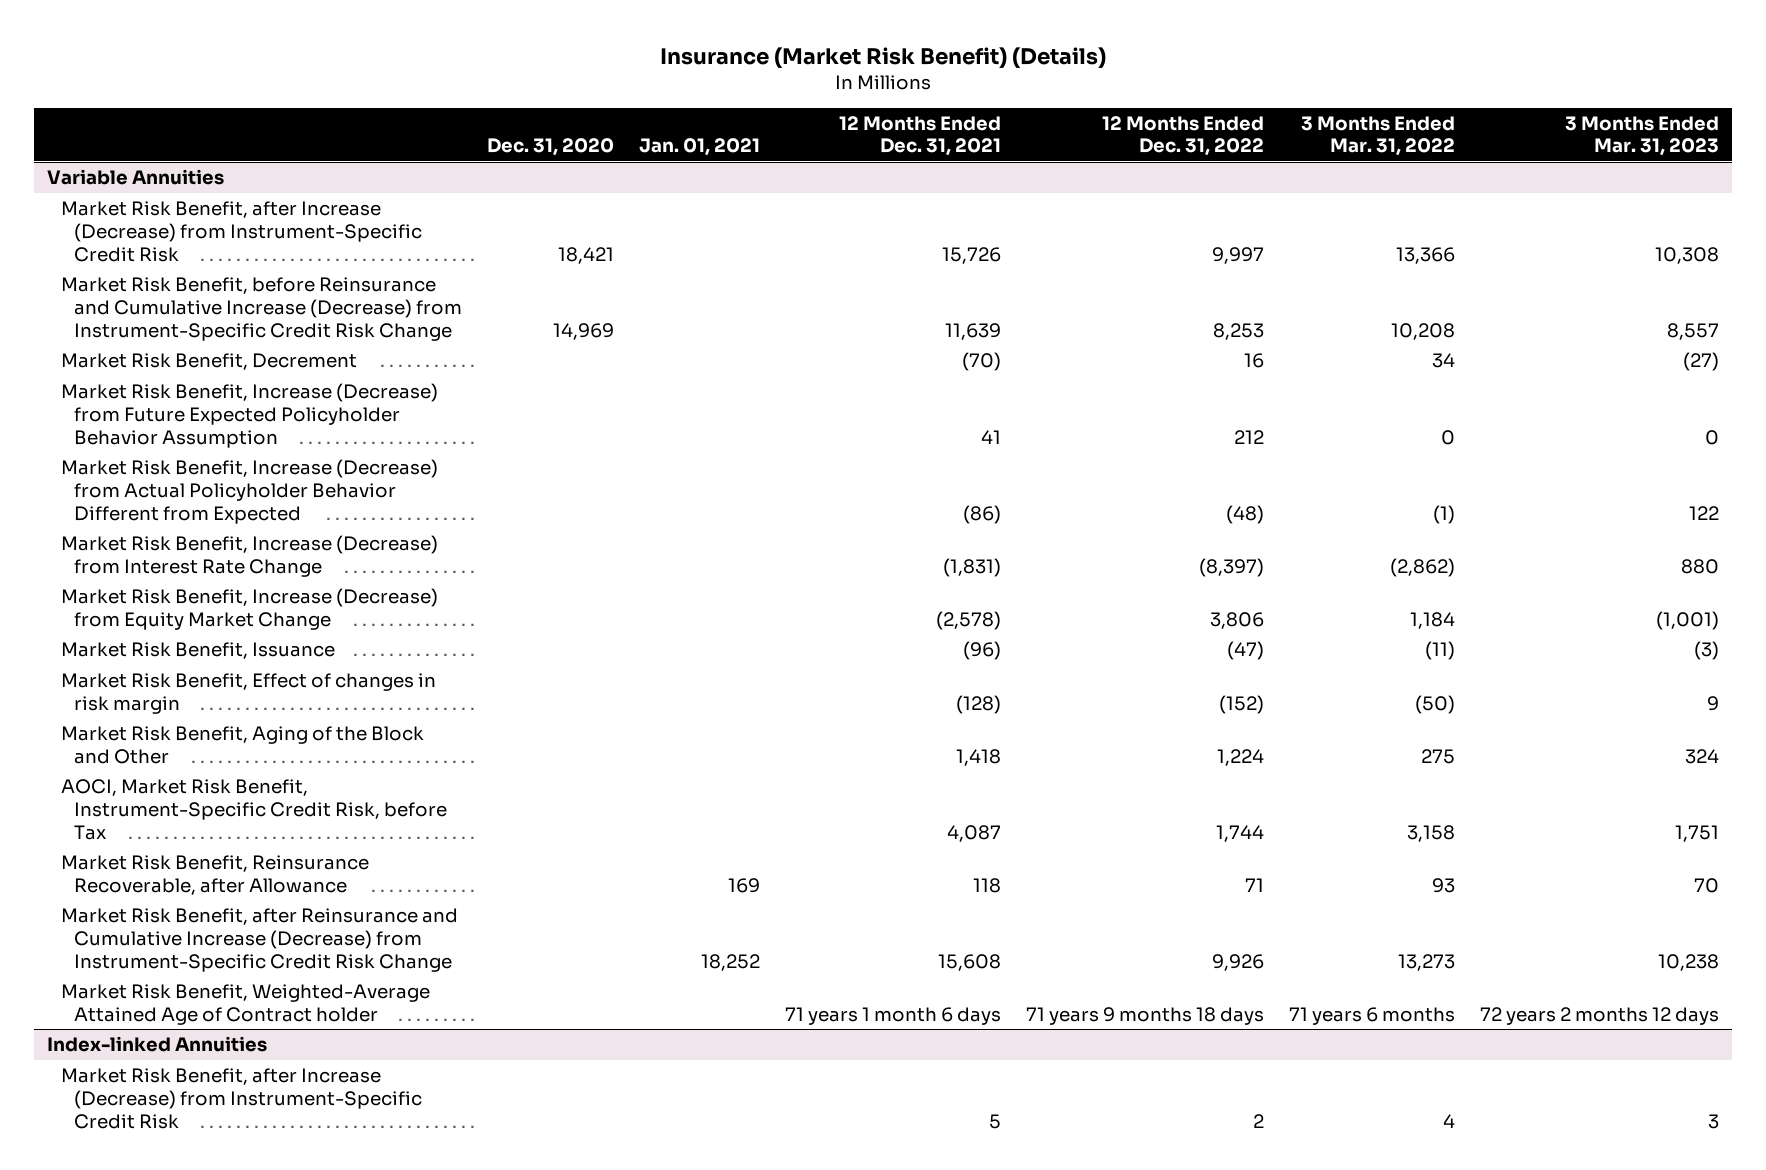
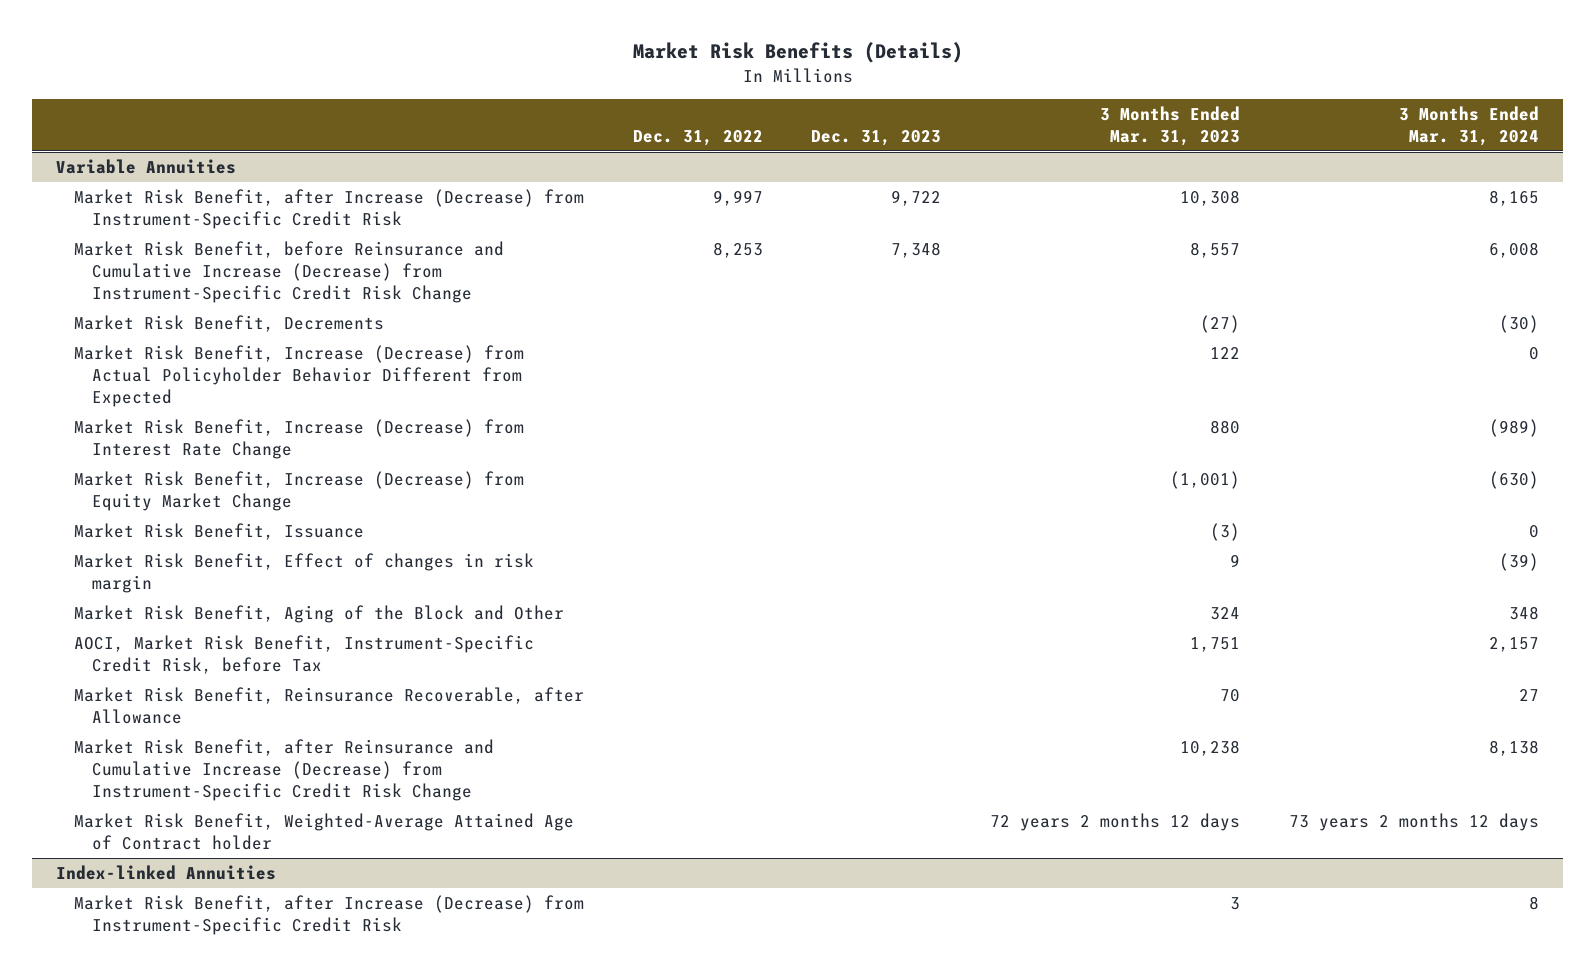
- Insurance (Market Risk Benefit) (Details)
+ Market Risk Benefits (Details)
- | Dec. 31, 2020 | Jan. 01, 2021 | 12 Months Ended Dec. 31, 2021 | 12 Months Ended Dec. 31, 2022 | 3 Months Ended Mar. 31, 2022 | 3 Months Ended Mar. 31, 2023
+ | Dec. 31, 2022 | Dec. 31, 2023 | 3 Months Ended Mar. 31, 2023 | 3 Months Ended Mar. 31, 2024
@ Variable Annuities
- Market Risk Benefit, Decrement | | | (70) | 16 | 34 | (27)
- Market Risk Benefit, Increase (Decrease) from Future Expected Policyholder Behavior Assumption | | | 41 | 212 | 0 | 0
+ Market Risk Benefit, Decrements | | | (27) | (30)

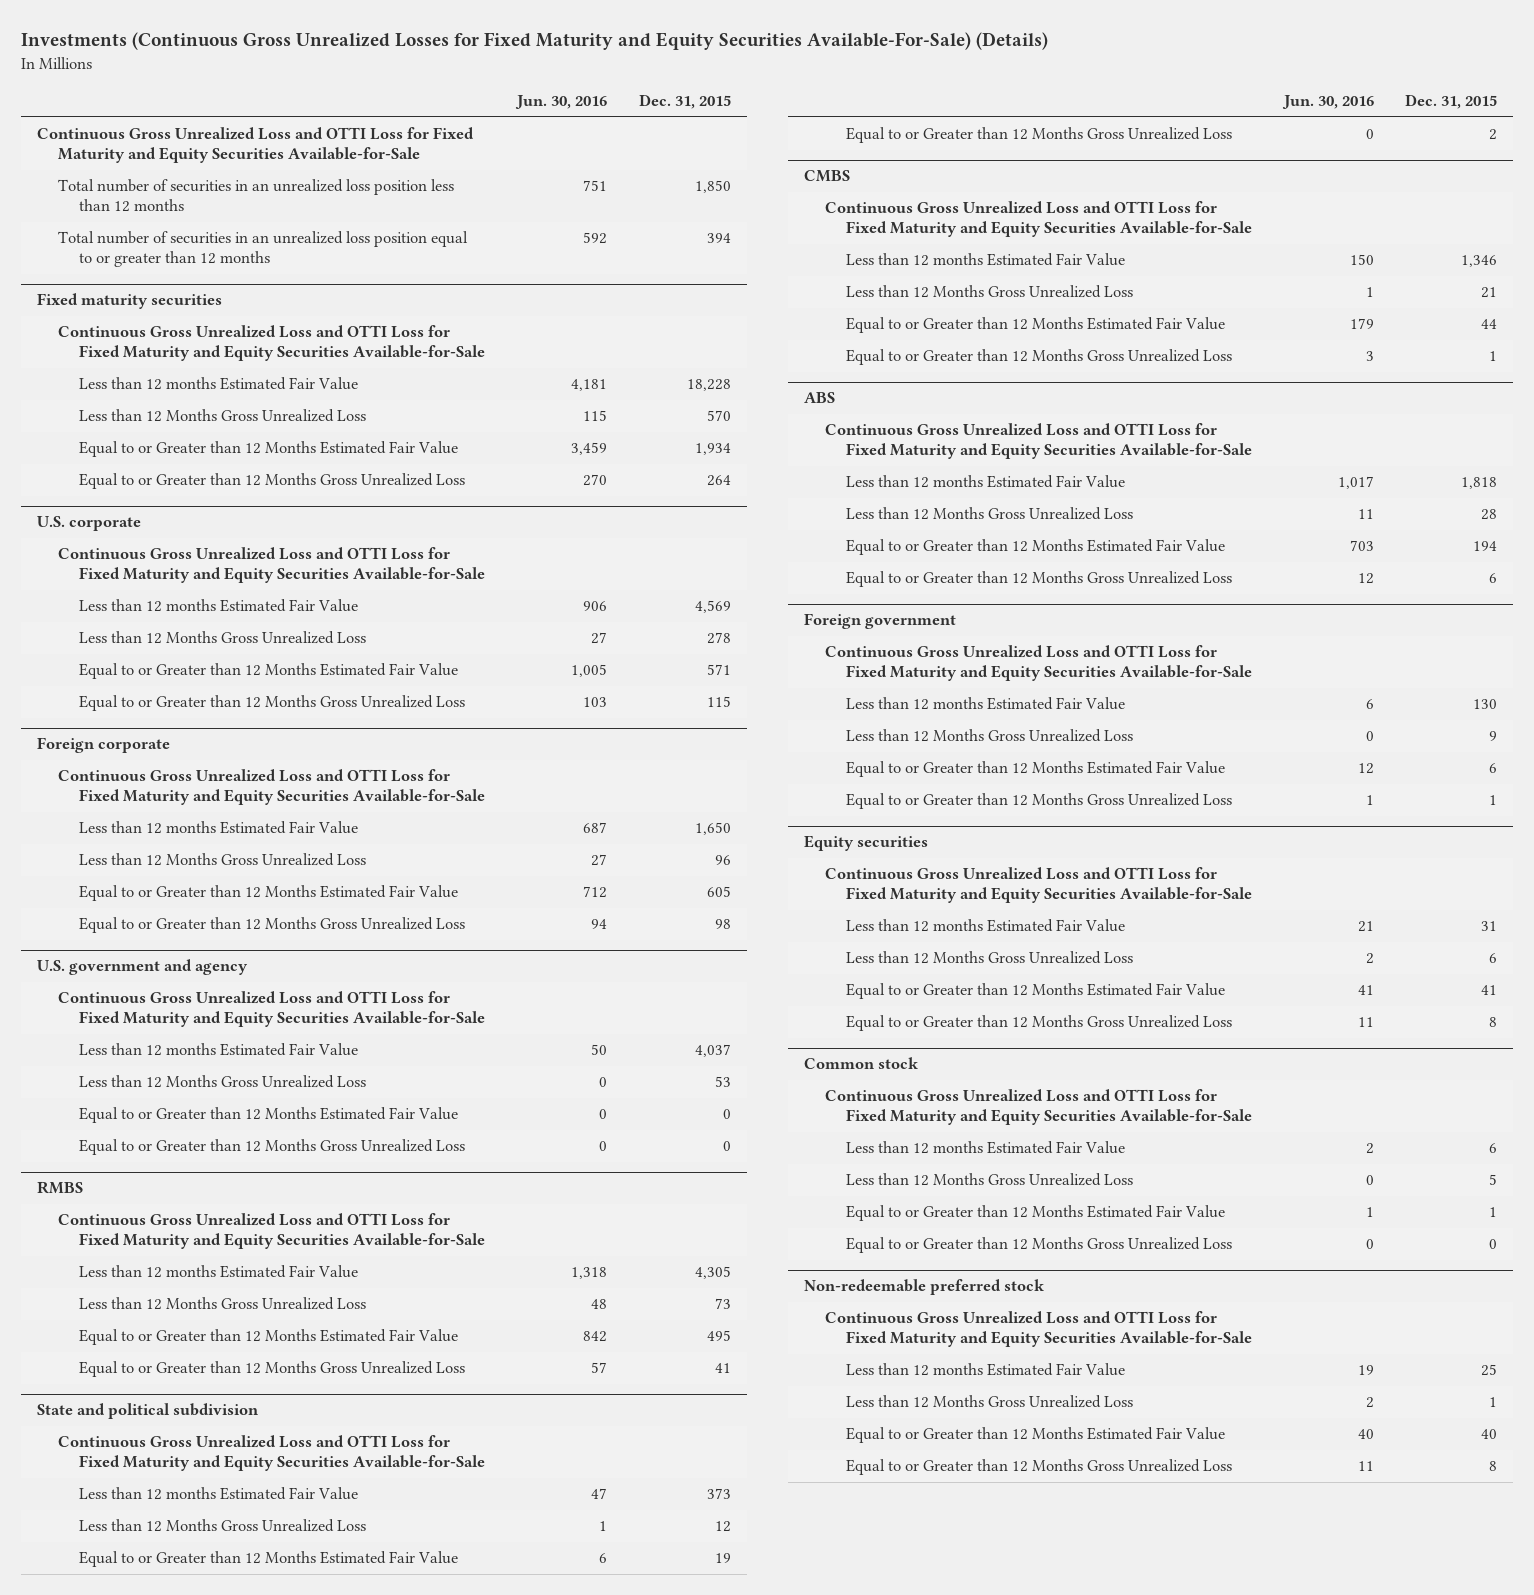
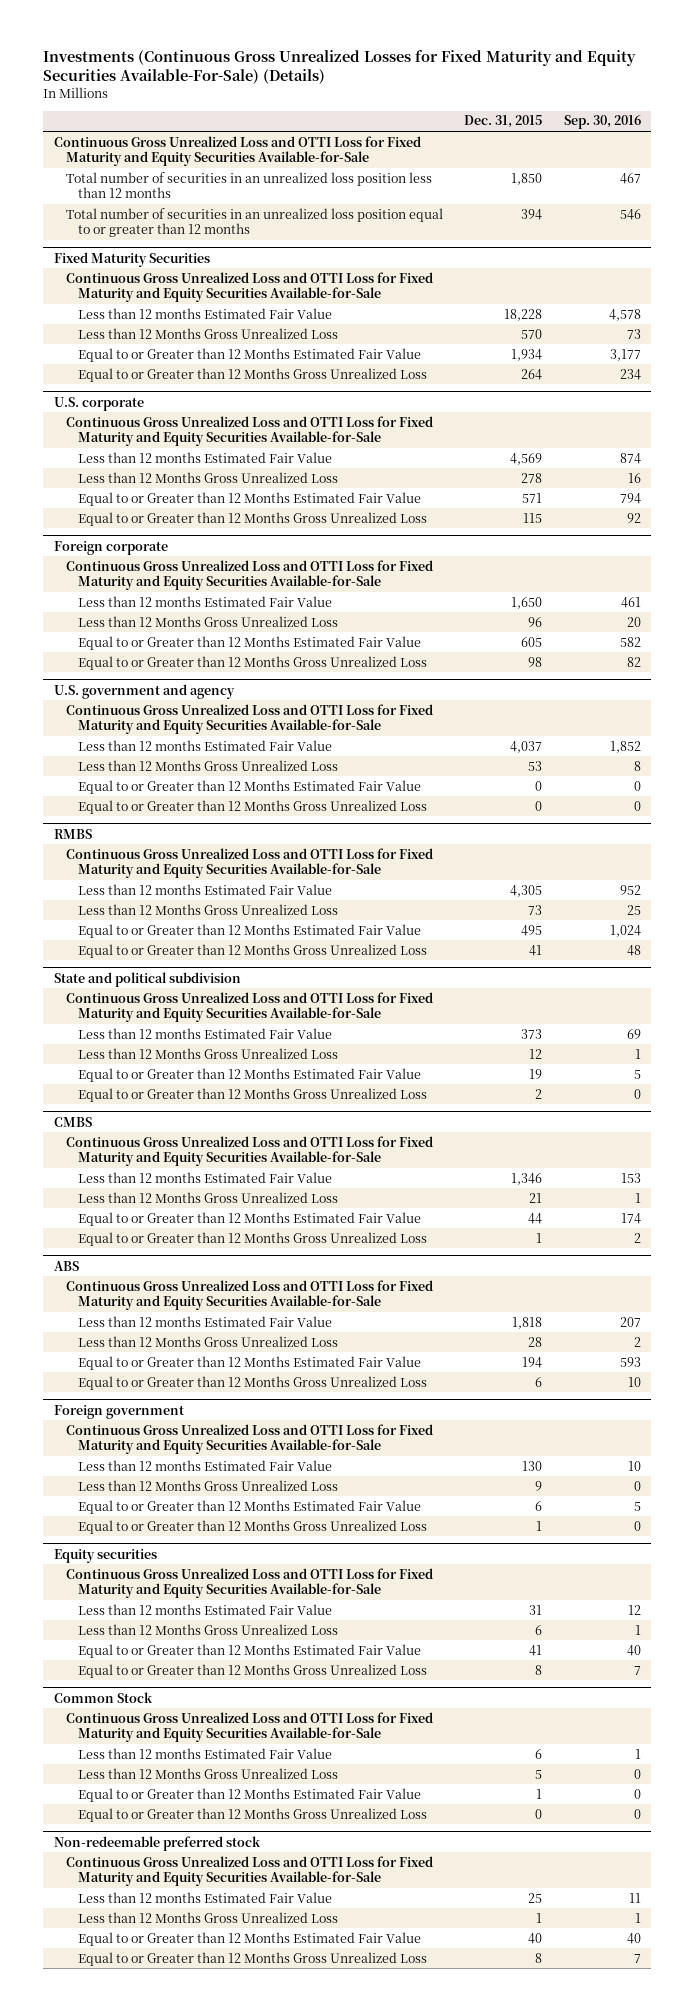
- | Jun. 30, 2016 | Dec. 31, 2015
+ | Dec. 31, 2015 | Sep. 30, 2016
- Fixed maturity securities
+ Fixed Maturity Securities
- Common stock
+ Common Stock

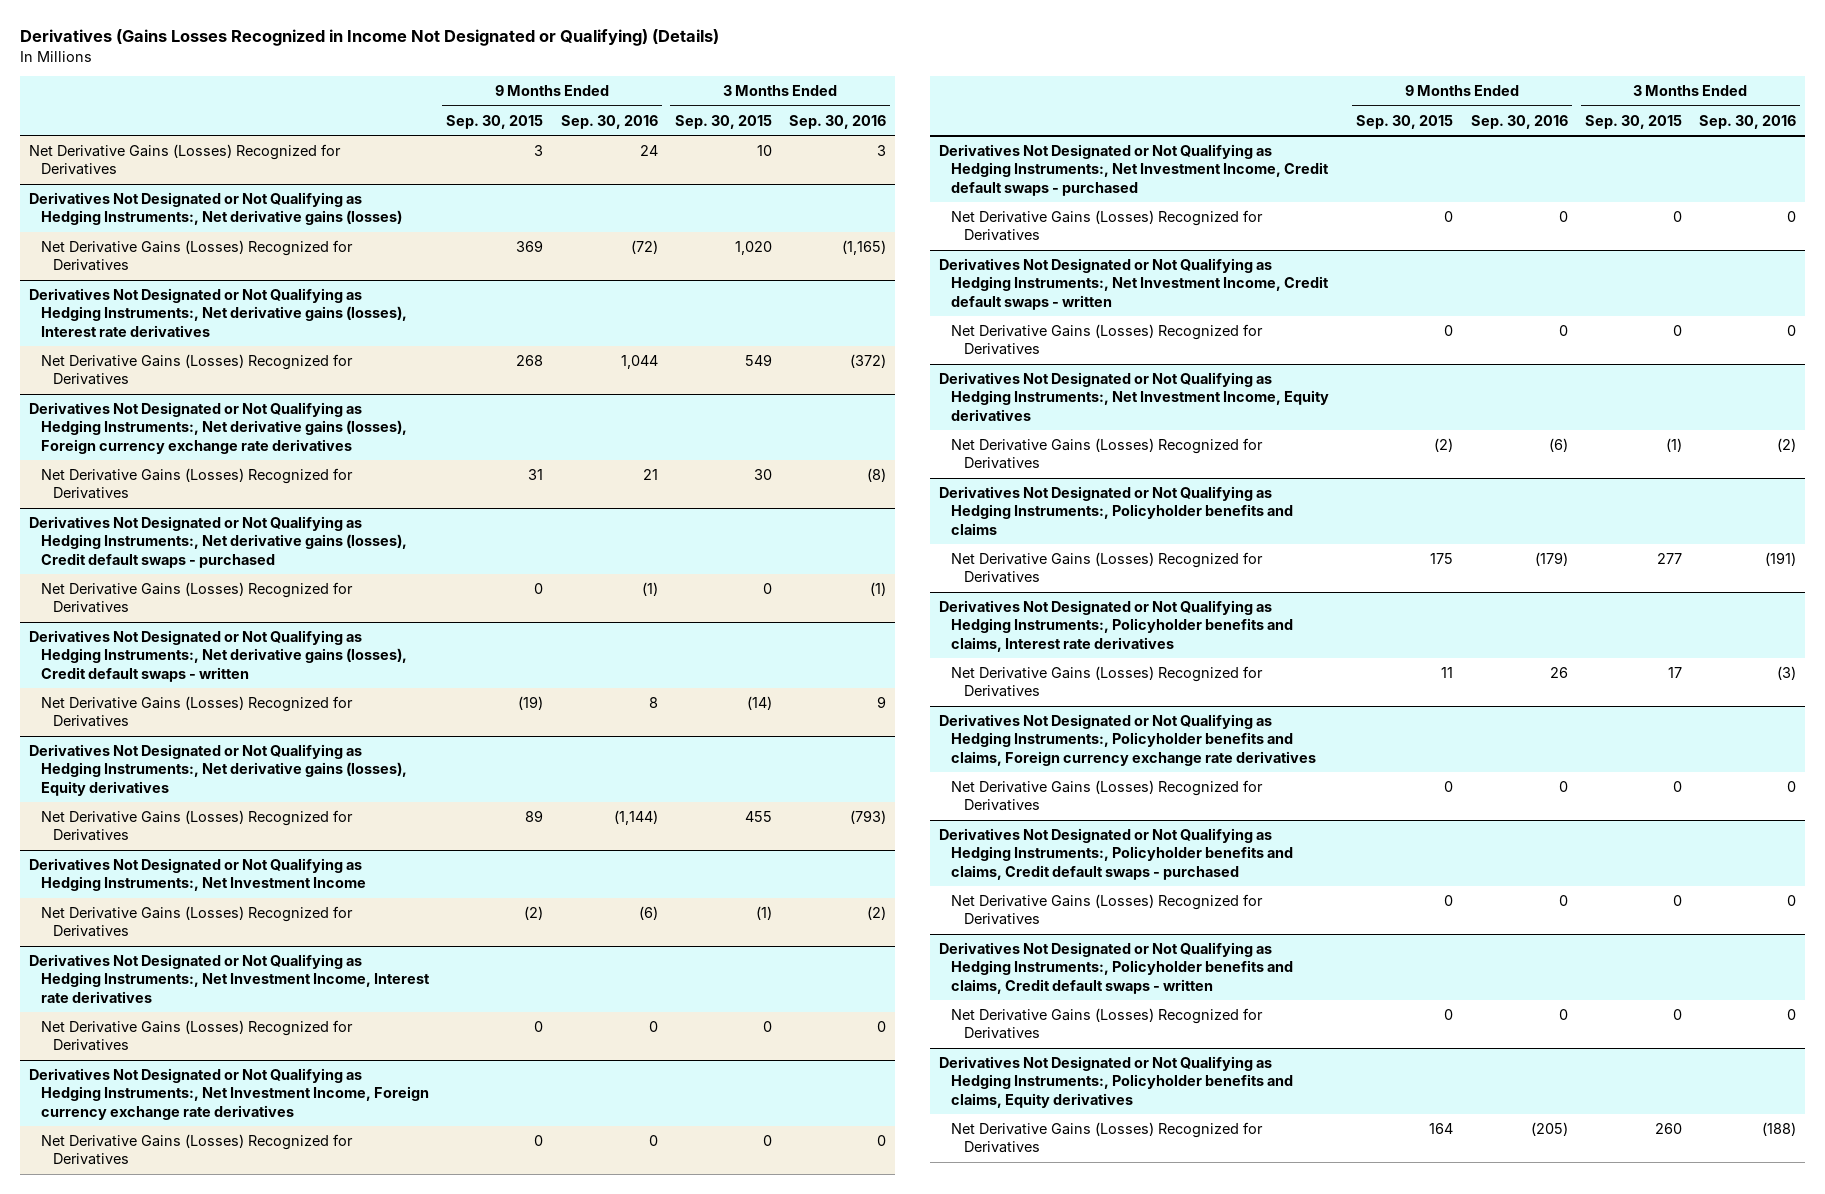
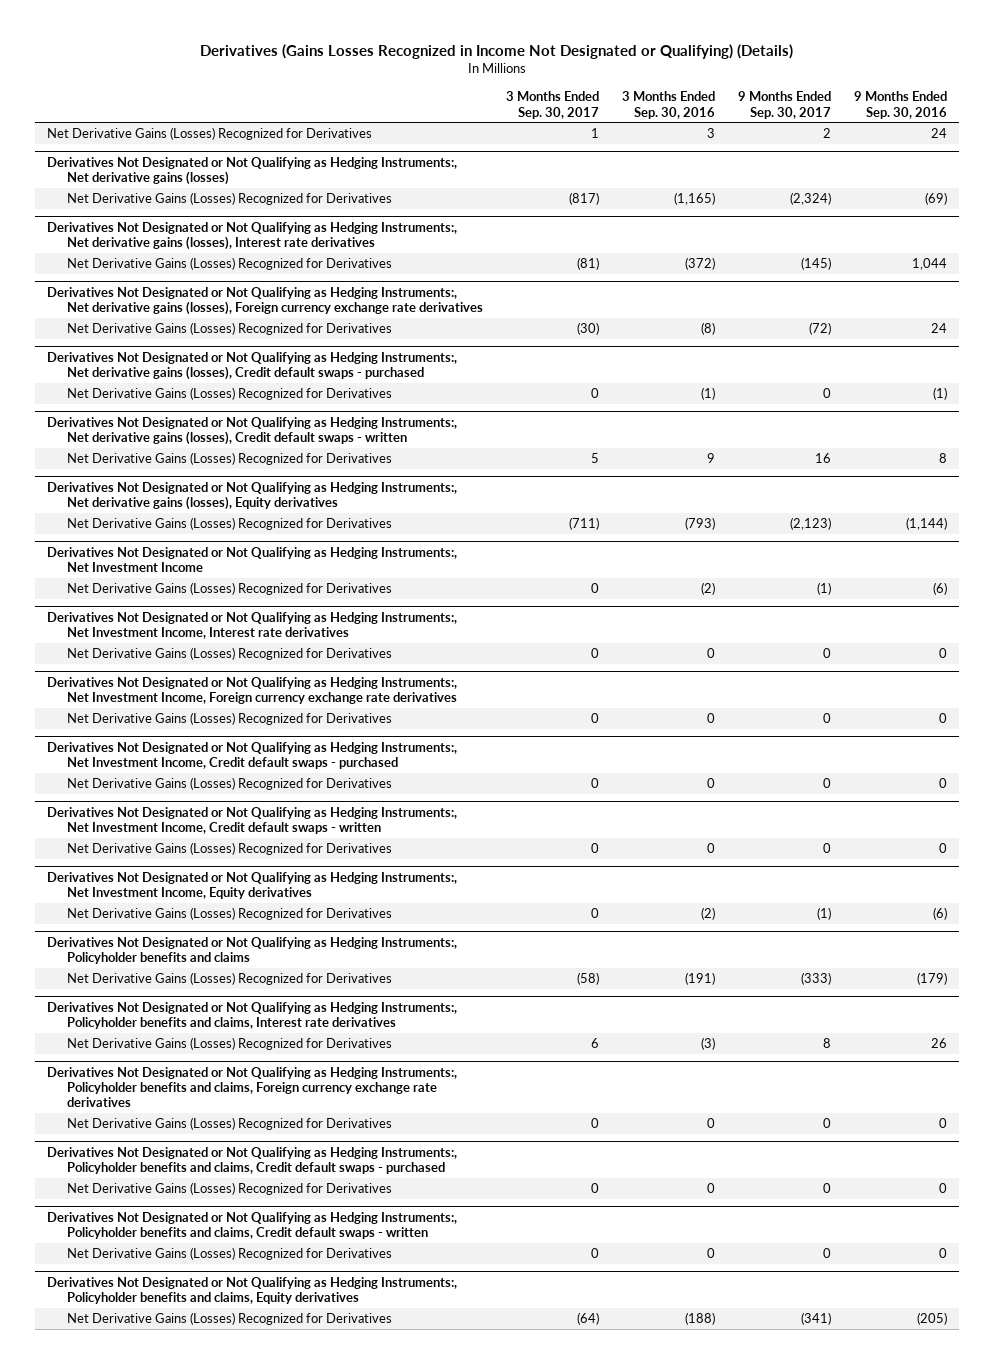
- | 9 Months Ended Sep. 30, 2015 | 9 Months Ended Sep. 30, 2016 | 3 Months Ended Sep. 30, 2015 | 3 Months Ended Sep. 30, 2016
+ | 3 Months Ended Sep. 30, 2017 | 3 Months Ended Sep. 30, 2016 | 9 Months Ended Sep. 30, 2017 | 9 Months Ended Sep. 30, 2016
@ Derivatives Not Designated or Not Qualifying as Hedging Instruments:, Net derivative gains (losses)
- Net Derivative Gains (Losses) Recognized for Derivatives | 369 | (72) | 1,020 | (1,165)
+ Net Derivative Gains (Losses) Recognized for Derivatives | (817) | (1,165) | (2,324) | (69)
@ Derivatives Not Designated or Not Qualifying as Hedging Instruments:, Net derivative gains (losses), Foreign currency exchange rate derivatives
- Net Derivative Gains (Losses) Recognized for Derivatives | 31 | 21 | 30 | (8)
+ Net Derivative Gains (Losses) Recognized for Derivatives | (30) | (8) | (72) | 24

